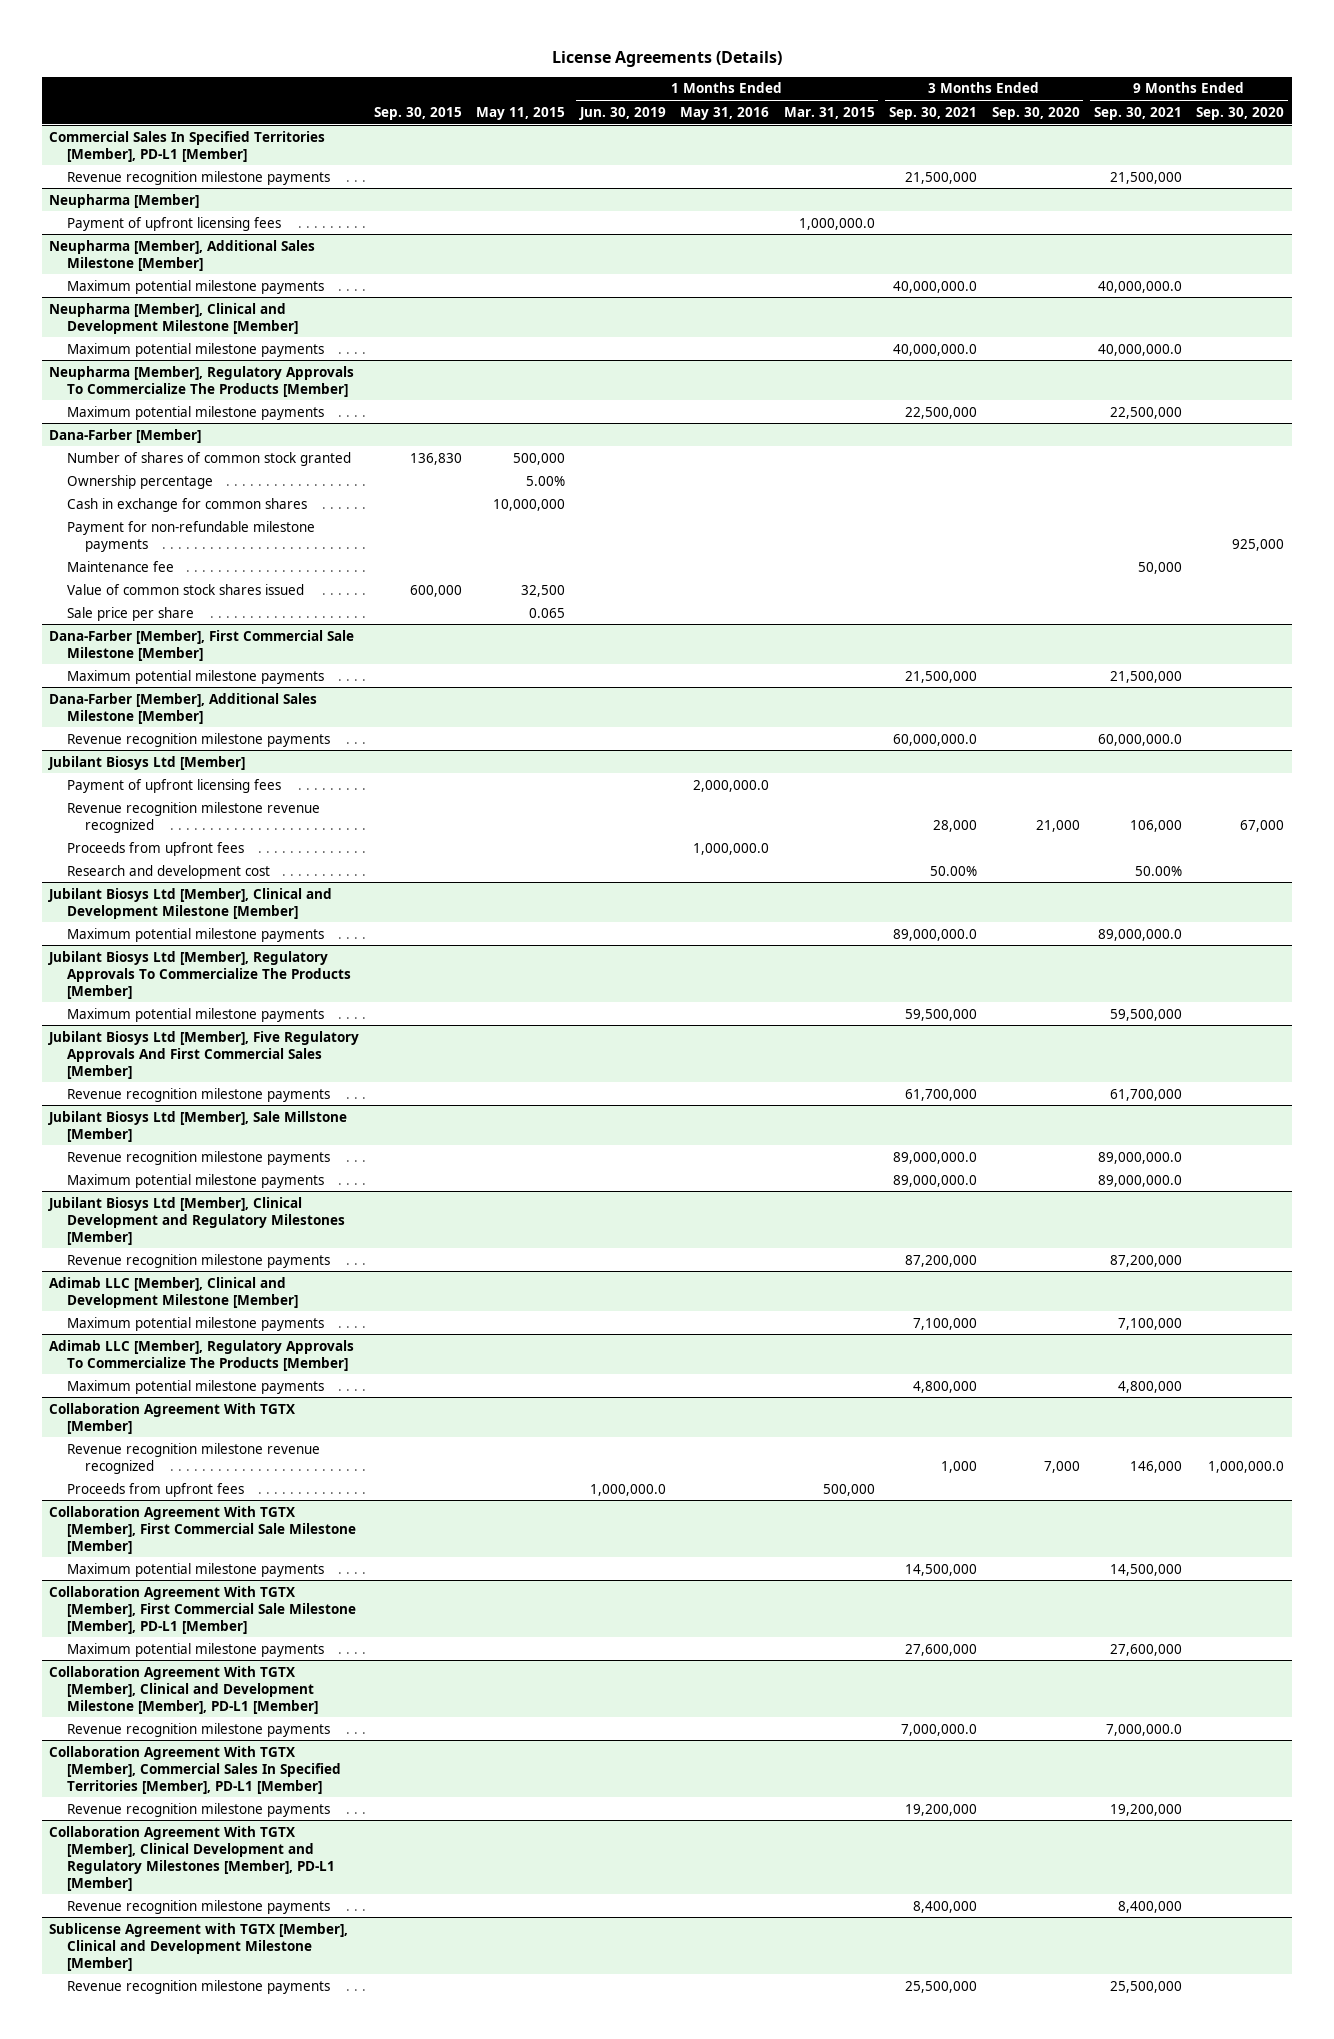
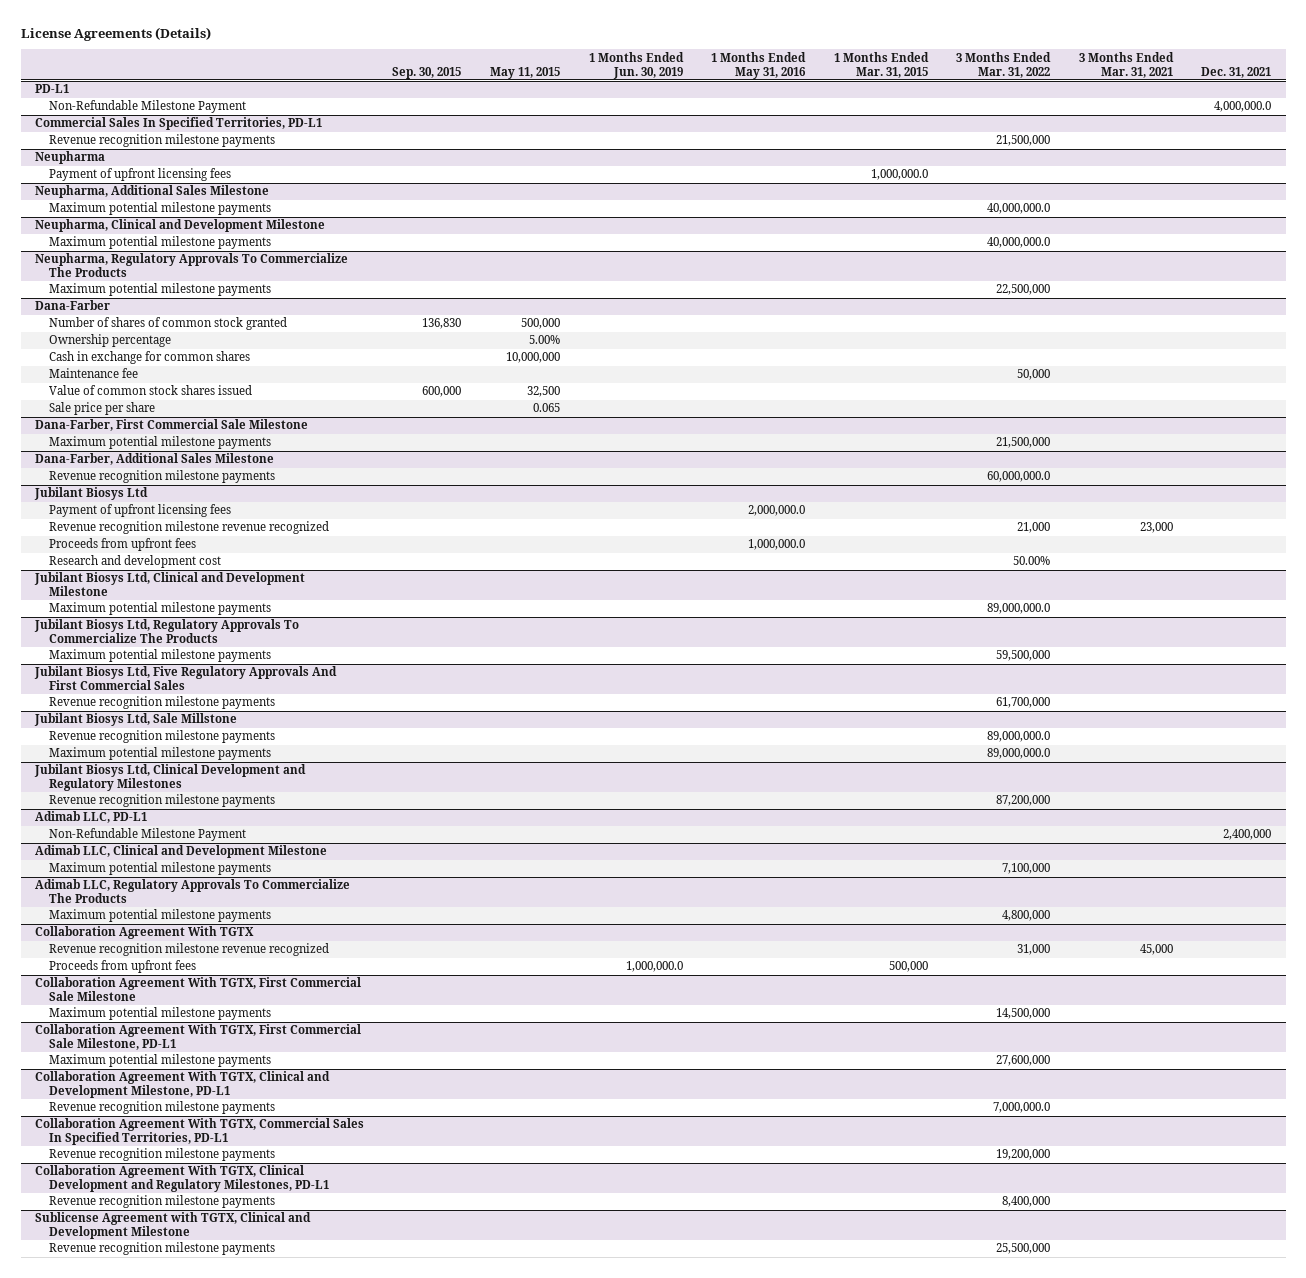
- | Sep. 30, 2015 | May 11, 2015 | 1 Months Ended Jun. 30, 2019 | 1 Months Ended May 31, 2016 | 1 Months Ended Mar. 31, 2015 | 3 Months Ended Sep. 30, 2021 | 3 Months Ended Sep. 30, 2020 | 9 Months Ended Sep. 30, 2021 | 9 Months Ended Sep. 30, 2020
+ | Sep. 30, 2015 | May 11, 2015 | 1 Months Ended Jun. 30, 2019 | 1 Months Ended May 31, 2016 | 1 Months Ended Mar. 31, 2015 | 3 Months Ended Mar. 31, 2022 | 3 Months Ended Mar. 31, 2021 | Dec. 31, 2021
- Commercial Sales In Specified Territories [Member], PD-L1 [Member]
+ PD-L1
+ Non-Refundable Milestone Payment | | | | | | | | 4,000,000.0
+ Commercial Sales In Specified Territories, PD-L1
- Neupharma [Member]
+ Neupharma
- Neupharma [Member], Additional Sales Milestone [Member]
+ Neupharma, Additional Sales Milestone
- Neupharma [Member], Clinical and Development Milestone [Member]
+ Neupharma, Clinical and Development Milestone
- Neupharma [Member], Regulatory Approvals To Commercialize The Products [Member]
+ Neupharma, Regulatory Approvals To Commercialize The Products
- Dana-Farber [Member]
+ Dana-Farber
- Payment for non-refundable milestone payments | | | | | | | | | 925,000
- Dana-Farber [Member], First Commercial Sale Milestone [Member]
+ Dana-Farber, First Commercial Sale Milestone
- Dana-Farber [Member], Additional Sales Milestone [Member]
+ Dana-Farber, Additional Sales Milestone
- Jubilant Biosys Ltd [Member]
+ Jubilant Biosys Ltd
- Jubilant Biosys Ltd [Member], Clinical and Development Milestone [Member]
+ Jubilant Biosys Ltd, Clinical and Development Milestone
- Jubilant Biosys Ltd [Member], Regulatory Approvals To Commercialize The Products [Member]
+ Jubilant Biosys Ltd, Regulatory Approvals To Commercialize The Products
- Jubilant Biosys Ltd [Member], Five Regulatory Approvals And First Commercial Sales [Member]
+ Jubilant Biosys Ltd, Five Regulatory Approvals And First Commercial Sales
- Jubilant Biosys Ltd [Member], Sale Millstone [Member]
+ Jubilant Biosys Ltd, Sale Millstone
- Jubilant Biosys Ltd [Member], Clinical Development and Regulatory Milestones [Member]
+ Jubilant Biosys Ltd, Clinical Development and Regulatory Milestones
- Adimab LLC [Member], Clinical and Development Milestone [Member]
+ Adimab LLC, PD-L1
+ Non-Refundable Milestone Payment | | | | | | | | 2,400,000
+ Adimab LLC, Clinical and Development Milestone
- Adimab LLC [Member], Regulatory Approvals To Commercialize The Products [Member]
+ Adimab LLC, Regulatory Approvals To Commercialize The Products
- Collaboration Agreement With TGTX [Member]
+ Collaboration Agreement With TGTX
- Collaboration Agreement With TGTX [Member], First Commercial Sale Milestone [Member]
+ Collaboration Agreement With TGTX, First Commercial Sale Milestone
- Collaboration Agreement With TGTX [Member], First Commercial Sale Milestone [Member], PD-L1 [Member]
+ Collaboration Agreement With TGTX, First Commercial Sale Milestone, PD-L1
- Collaboration Agreement With TGTX [Member], Clinical and Development Milestone [Member], PD-L1 [Member]
+ Collaboration Agreement With TGTX, Clinical and Development Milestone, PD-L1
- Collaboration Agreement With TGTX [Member], Commercial Sales In Specified Territories [Member], PD-L1 [Member]
+ Collaboration Agreement With TGTX, Commercial Sales In Specified Territories, PD-L1
- Collaboration Agreement With TGTX [Member], Clinical Development and Regulatory Milestones [Member], PD-L1 [Member]
+ Collaboration Agreement With TGTX, Clinical Development and Regulatory Milestones, PD-L1
- Sublicense Agreement with TGTX [Member], Clinical and Development Milestone [Member]
+ Sublicense Agreement with TGTX, Clinical and Development Milestone

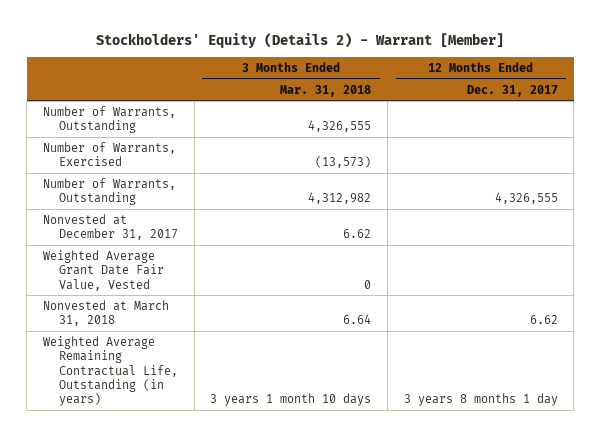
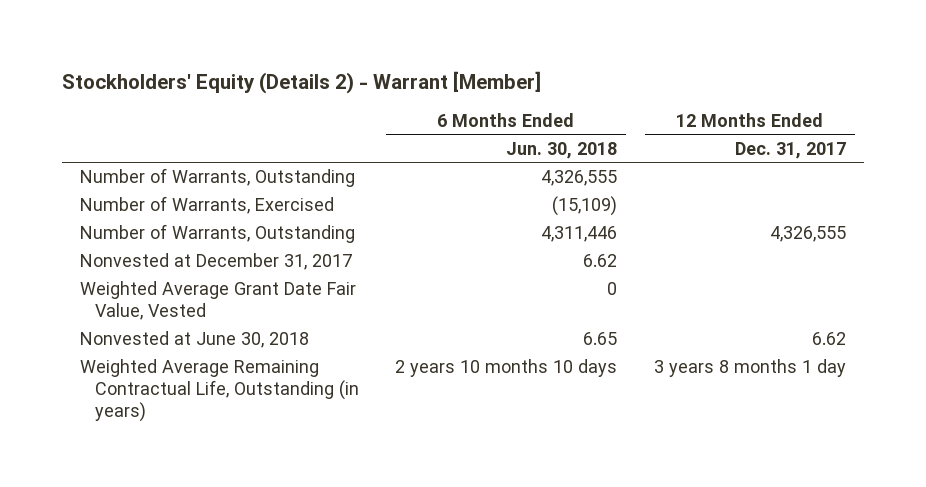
- | 3 Months Ended Mar. 31, 2018 | 12 Months Ended Dec. 31, 2017
+ | 6 Months Ended Jun. 30, 2018 | 12 Months Ended Dec. 31, 2017
- Nonvested at March 31, 2018 | 6.64 | 6.62
+ Nonvested at June 30, 2018 | 6.65 | 6.62

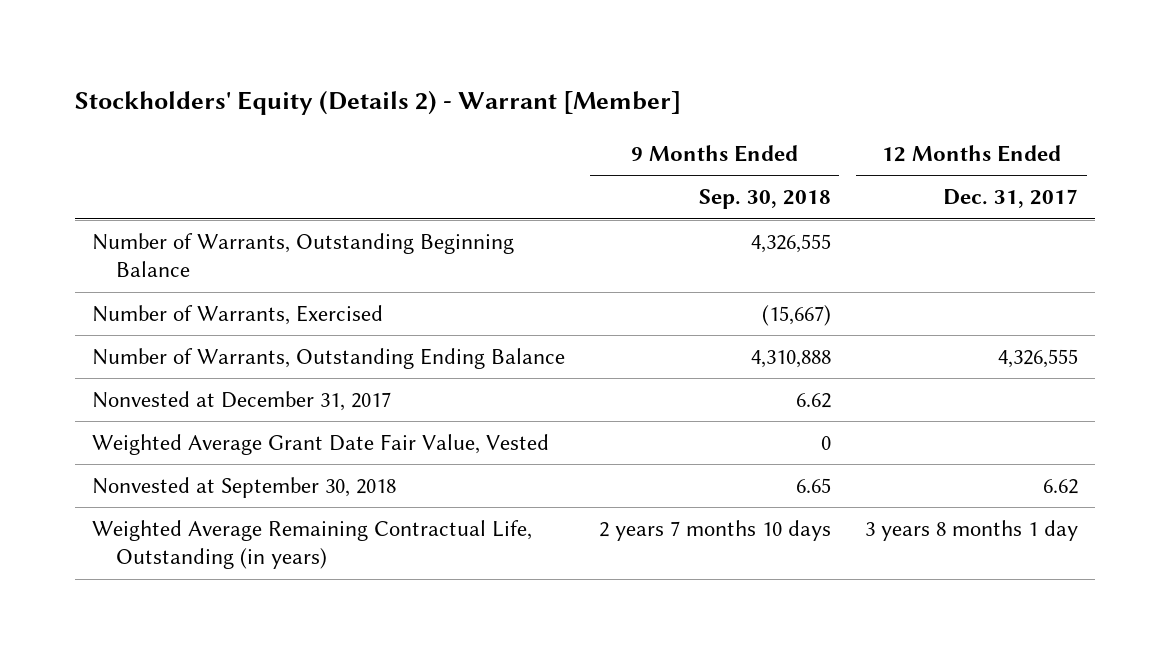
- | 6 Months Ended Jun. 30, 2018 | 12 Months Ended Dec. 31, 2017
+ | 9 Months Ended Sep. 30, 2018 | 12 Months Ended Dec. 31, 2017
- Number of Warrants, Outstanding | 4,326,555 |
+ Number of Warrants, Outstanding Beginning Balance | 4,326,555 |
- Number of Warrants, Outstanding | 4,311,446 | 4,326,555
+ Number of Warrants, Outstanding Ending Balance | 4,310,888 | 4,326,555
- Nonvested at June 30, 2018 | 6.65 | 6.62
+ Nonvested at September 30, 2018 | 6.65 | 6.62

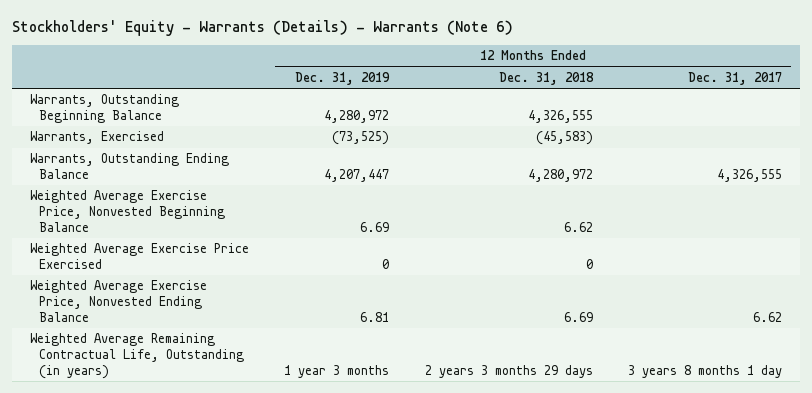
- Stockholders' Equity (Details 2) - Warrant [Member]
+ Stockholders' Equity - Warrants (Details) - Warrants (Note 6)
- | 9 Months Ended Sep. 30, 2018 | 12 Months Ended Dec. 31, 2017
+ | 12 Months Ended Dec. 31, 2019 | 12 Months Ended Dec. 31, 2018 | 12 Months Ended Dec. 31, 2017
- Number of Warrants, Outstanding Beginning Balance | 4,326,555 |
- Number of Warrants, Exercised | (15,667) |
- Number of Warrants, Outstanding Ending Balance | 4,310,888 | 4,326,555
- Nonvested at December 31, 2017 | 6.62 |
- Weighted Average Grant Date Fair Value, Vested | 0 |
- Nonvested at September 30, 2018 | 6.65 | 6.62
+ Warrants, Outstanding Beginning Balance | 4,280,972 | 4,326,555 |
+ Warrants, Exercised | (73,525) | (45,583) |
+ Warrants, Outstanding Ending Balance | 4,207,447 | 4,280,972 | 4,326,555
+ Weighted Average Exercise Price, Nonvested Beginning Balance | 6.69 | 6.62 |
+ Weighted Average Exercise Price Exercised | 0 | 0 |
+ Weighted Average Exercise Price, Nonvested Ending Balance | 6.81 | 6.69 | 6.62

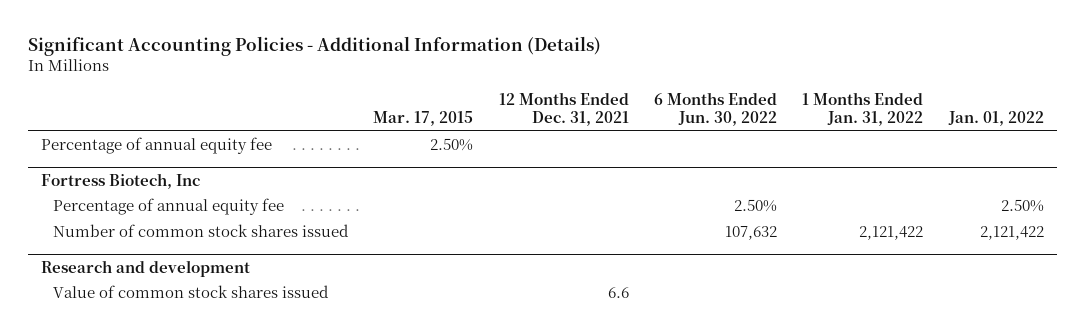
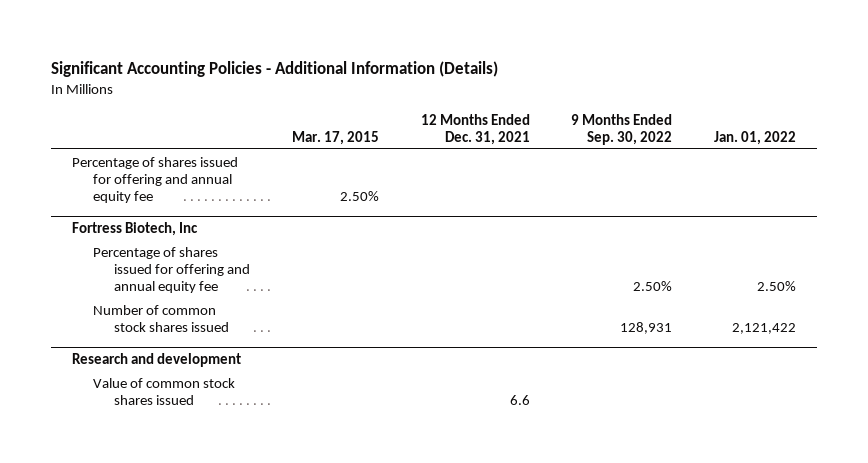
- | Mar. 17, 2015 | 12 Months Ended Dec. 31, 2021 | 6 Months Ended Jun. 30, 2022 | 1 Months Ended Jan. 31, 2022 | Jan. 01, 2022
+ | Mar. 17, 2015 | 12 Months Ended Dec. 31, 2021 | 9 Months Ended Sep. 30, 2022 | Jan. 01, 2022
- Percentage of annual equity fee | 2.50% | | | |
+ Percentage of shares issued for offering and annual equity fee | 2.50% | | |
@ Fortress Biotech, Inc
- Percentage of annual equity fee | | | 2.50% | | 2.50%
+ Percentage of shares issued for offering and annual equity fee | | | 2.50% | 2.50%

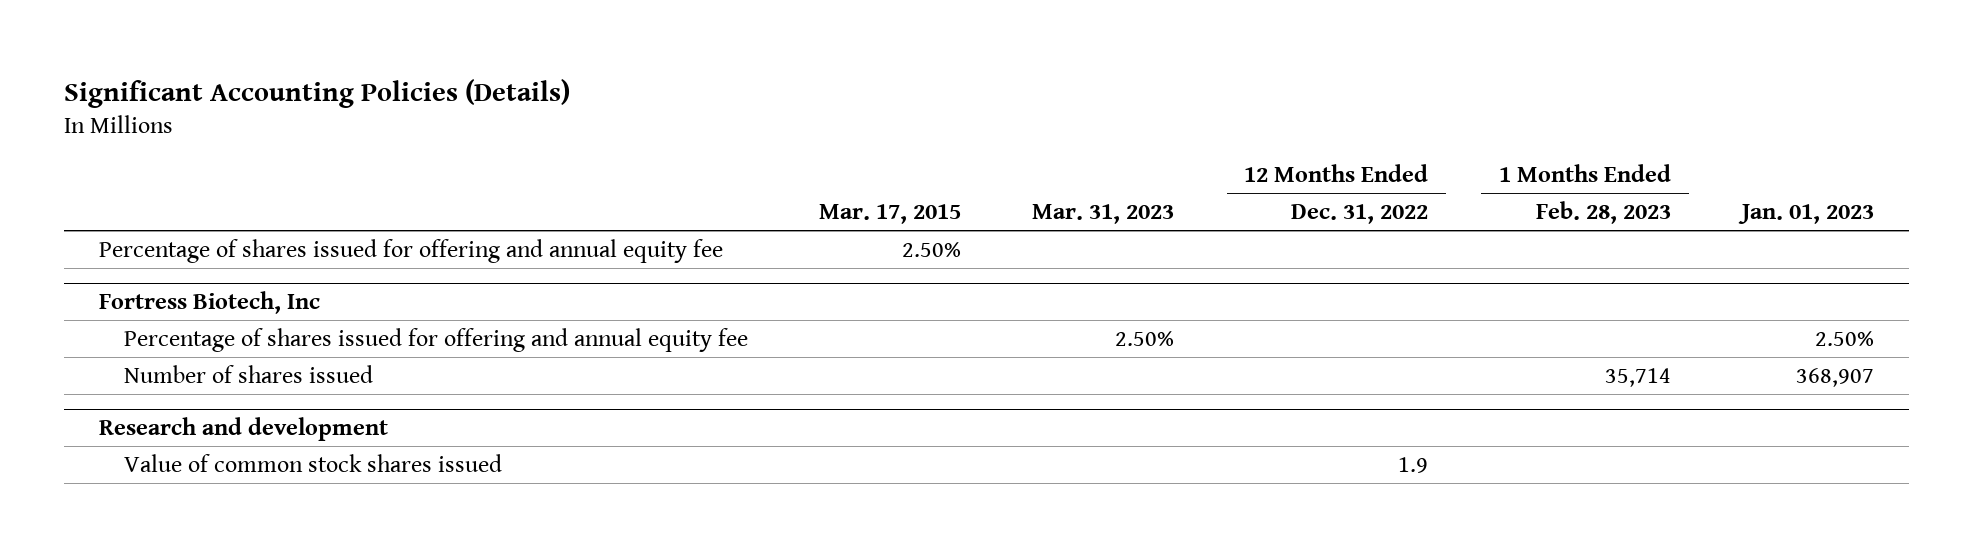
- Significant Accounting Policies - Additional Information (Details)
+ Significant Accounting Policies (Details)
- | Mar. 17, 2015 | 12 Months Ended Dec. 31, 2021 | 9 Months Ended Sep. 30, 2022 | Jan. 01, 2022
+ | Mar. 17, 2015 | Mar. 31, 2023 | 12 Months Ended Dec. 31, 2022 | 1 Months Ended Feb. 28, 2023 | Jan. 01, 2023
@ Fortress Biotech, Inc
- Number of common stock shares issued | | | 128,931 | 2,121,422
+ Number of shares issued | | | | 35,714 | 368,907

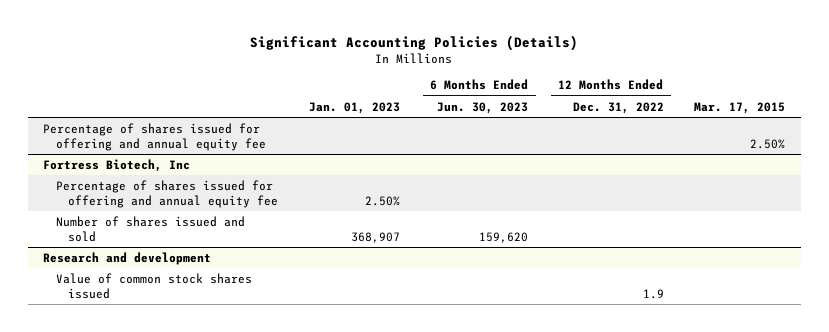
- | Mar. 17, 2015 | Mar. 31, 2023 | 12 Months Ended Dec. 31, 2022 | 1 Months Ended Feb. 28, 2023 | Jan. 01, 2023
+ | Jan. 01, 2023 | 6 Months Ended Jun. 30, 2023 | 12 Months Ended Dec. 31, 2022 | Mar. 17, 2015
@ Fortress Biotech, Inc
- Number of shares issued | | | | 35,714 | 368,907
+ Number of shares issued and sold | 368,907 | 159,620 | |

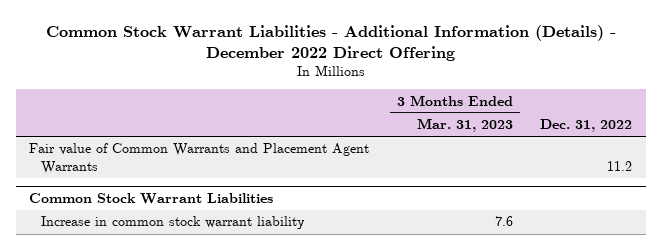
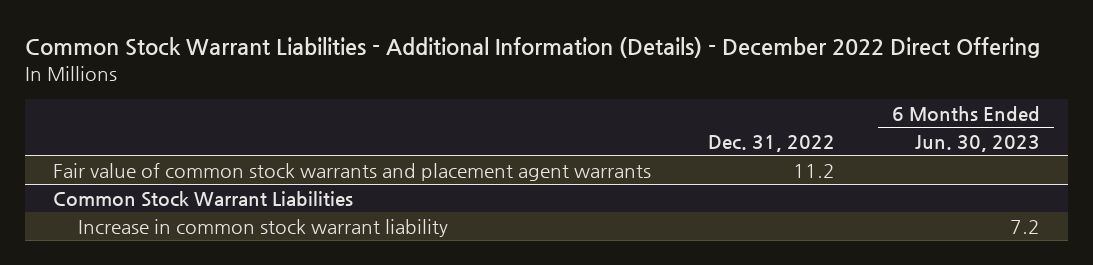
- | 3 Months Ended Mar. 31, 2023 | Dec. 31, 2022
+ | Dec. 31, 2022 | 6 Months Ended Jun. 30, 2023
- Fair value of Common Warrants and Placement Agent Warrants | | 11.2
+ Fair value of common stock warrants and placement agent warrants | 11.2 |

